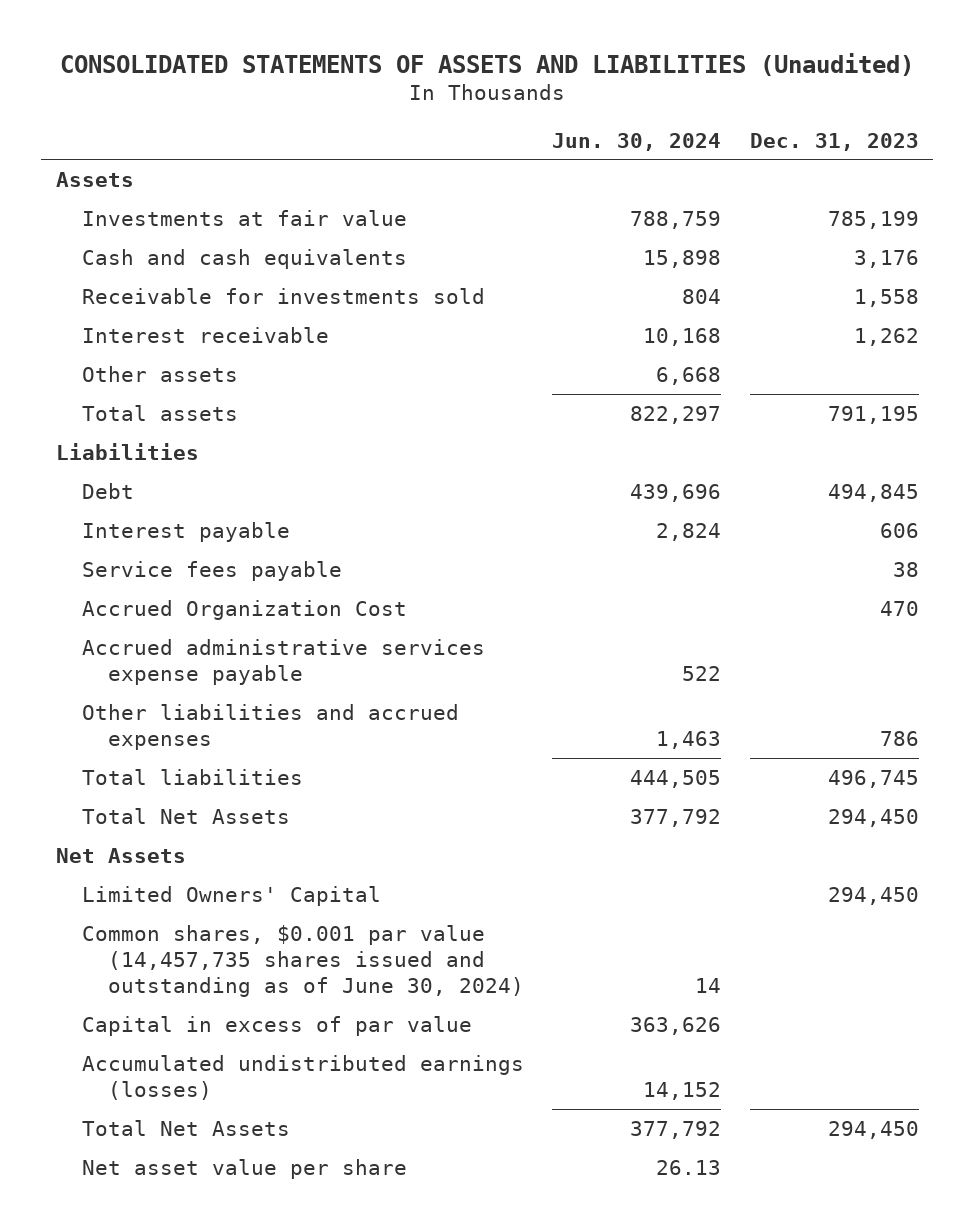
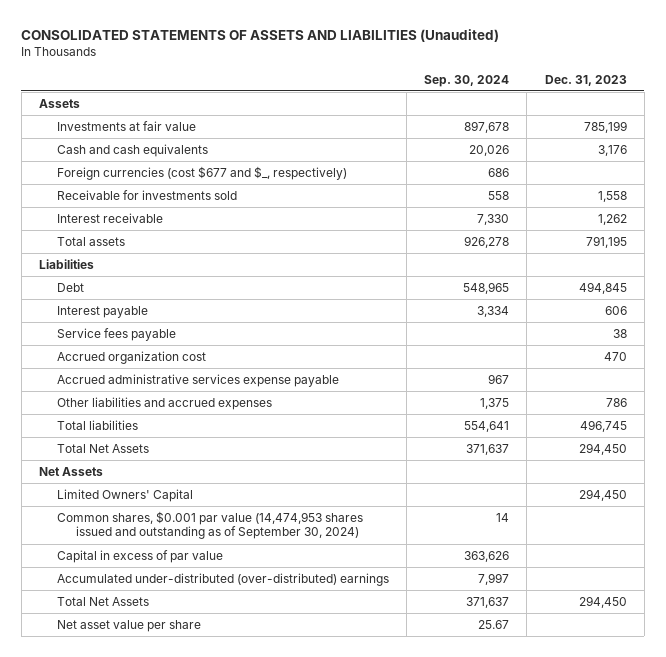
- | Jun. 30, 2024 | Dec. 31, 2023
+ | Sep. 30, 2024 | Dec. 31, 2023
+ Foreign currencies (cost $677 and $_, respectively) | 686 |
- Other assets | 6,668 |
- Accrued Organization Cost | | 470
+ Accrued organization cost | | 470
- Common shares, $0.001 par value (14,457,735 shares issued and outstanding as of June 30, 2024) | 14 |
+ Common shares, $0.001 par value (14,474,953 shares issued and outstanding as of September 30, 2024) | 14 |
- Accumulated undistributed earnings (losses) | 14,152 |
+ Accumulated under-distributed (over-distributed) earnings | 7,997 |

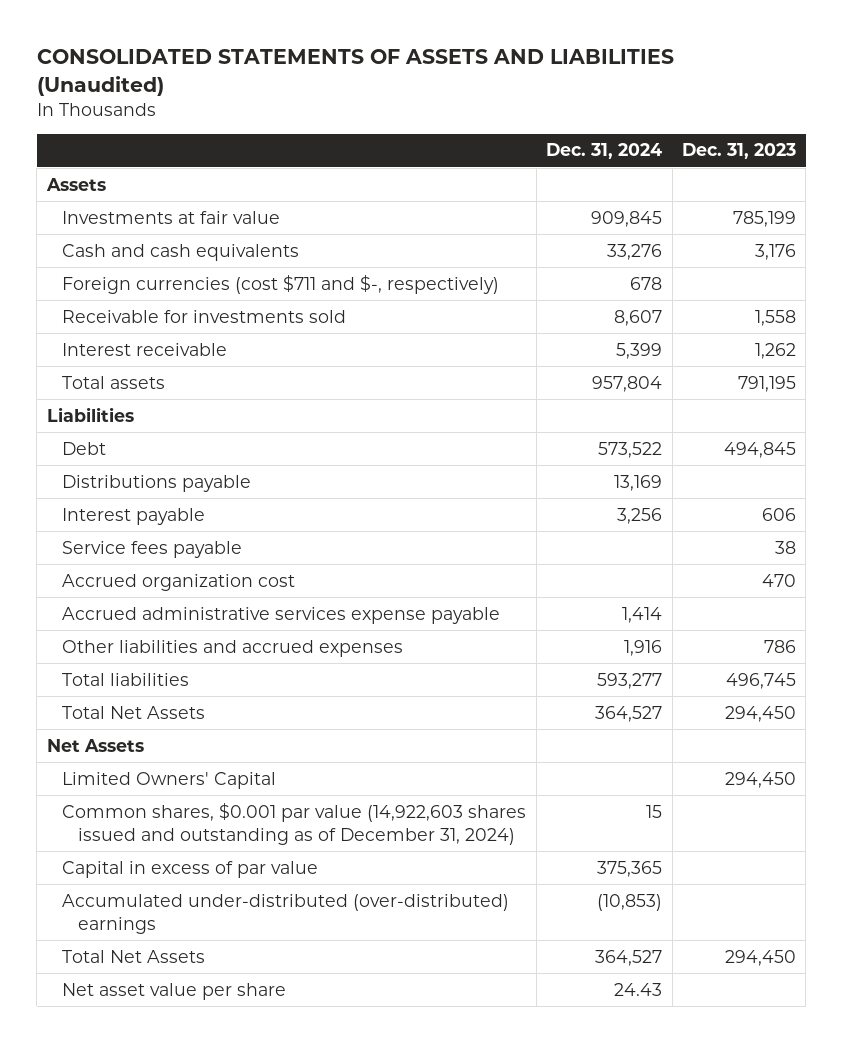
- | Sep. 30, 2024 | Dec. 31, 2023
+ | Dec. 31, 2024 | Dec. 31, 2023
- Foreign currencies (cost $677 and $_, respectively) | 686 |
+ Foreign currencies (cost $711 and $-, respectively) | 678 |
+ Distributions payable | 13,169 |
- Common shares, $0.001 par value (14,474,953 shares issued and outstanding as of September 30, 2024) | 14 |
+ Common shares, $0.001 par value (14,922,603 shares issued and outstanding as of December 31, 2024) | 15 |

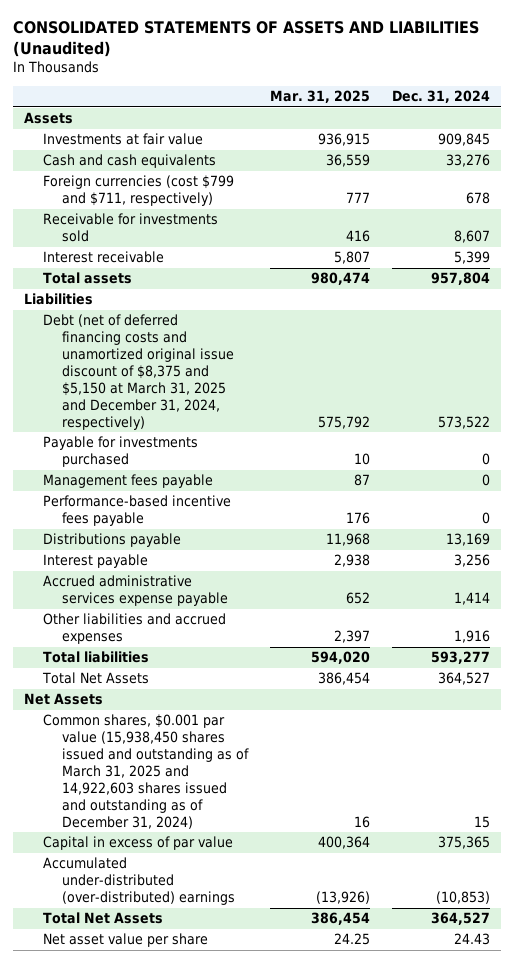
- | Dec. 31, 2024 | Dec. 31, 2023
+ | Mar. 31, 2025 | Dec. 31, 2024
- Foreign currencies (cost $711 and $-, respectively) | 678 |
+ Foreign currencies (cost $799 and $711, respectively) | 777 | 678
- Debt | 573,522 | 494,845
+ Debt (net of deferred financing costs and unamortized original issue discount of $8,375 and $5,150 at March 31, 2025 and December 31, 2024, respectively) | 575,792 | 573,522
+ Payable for investments purchased | 10 | 0
+ Management fees payable | 87 | 0
+ Performance-based incentive fees payable | 176 | 0
- Service fees payable | | 38
- Accrued organization cost | | 470
- Limited Owners' Capital | | 294,450
- Common shares, $0.001 par value (14,922,603 shares issued and outstanding as of December 31, 2024) | 15 |
+ Common shares, $0.001 par value (15,938,450 shares issued and outstanding as of March 31, 2025 and 14,922,603 shares issued and outstanding as of December 31, 2024) | 16 | 15

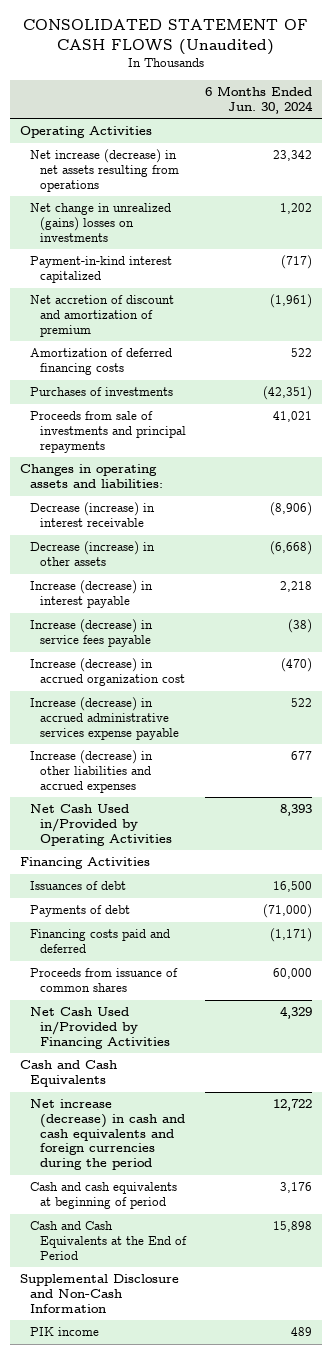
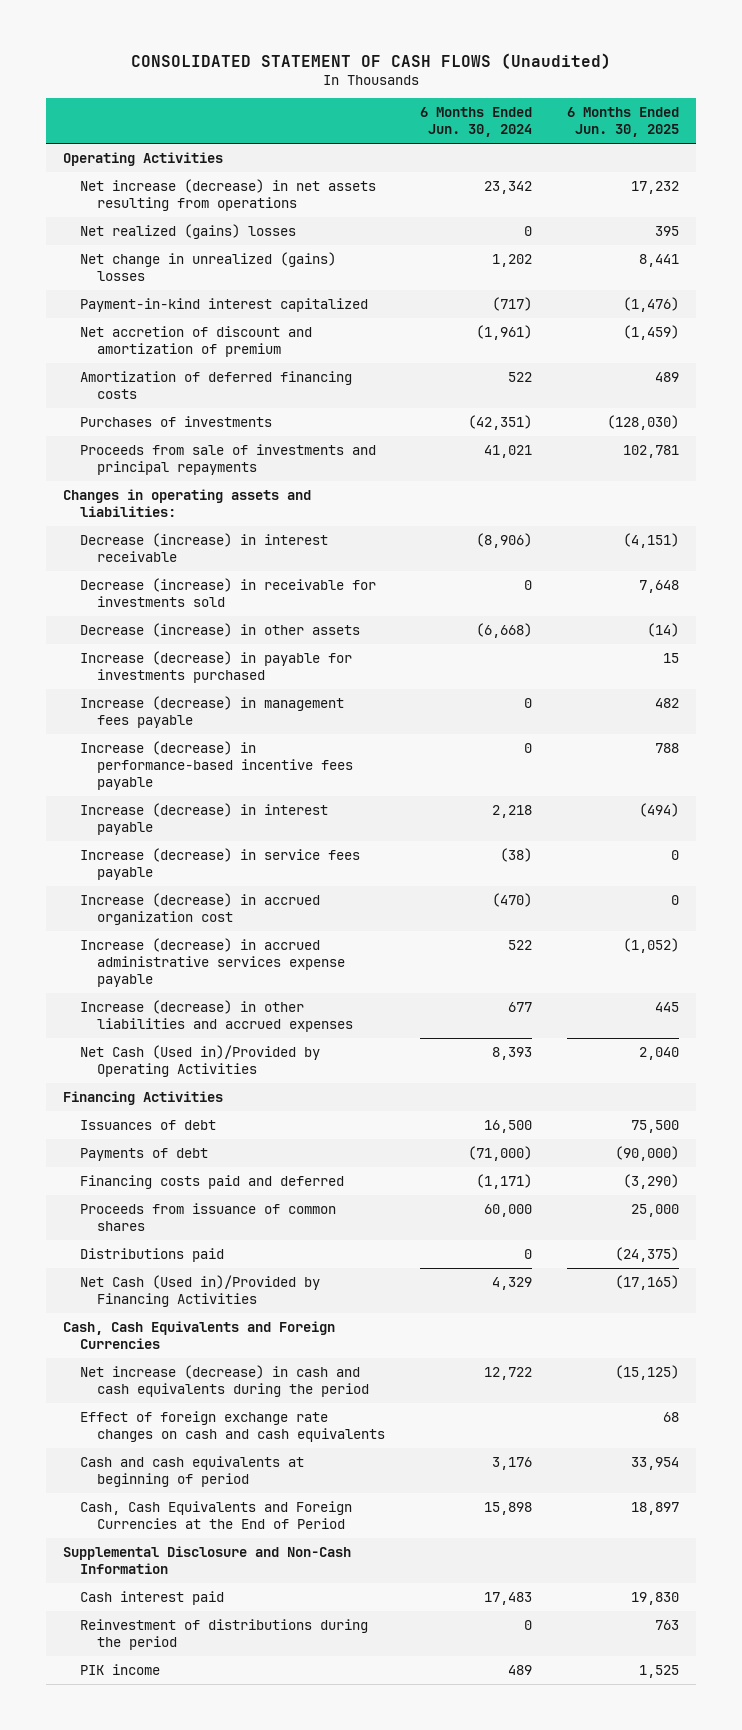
- | 6 Months Ended Jun. 30, 2024
+ | 6 Months Ended Jun. 30, 2024 | 6 Months Ended Jun. 30, 2025
- Net change in unrealized (gains) losses on investments | 1,202
+ Net realized (gains) losses | 0 | 395
+ Net change in unrealized (gains) losses | 1,202 | 8,441
+ Decrease (increase) in receivable for investments sold | 0 | 7,648
+ Increase (decrease) in payable for investments purchased | | 15
+ Increase (decrease) in management fees payable | 0 | 482
+ Increase (decrease) in performance-based incentive fees payable | 0 | 788
- Net Cash Used in/Provided by Operating Activities | 8,393
+ Net Cash (Used in)/Provided by Operating Activities | 8,393 | 2,040
- Net Cash Used in/Provided by Financing Activities | 4,329
- Cash and Cash Equivalents
- Net increase (decrease) in cash and cash equivalents and foreign currencies during the period | 12,722
+ Distributions paid | 0 | (24,375)
+ Net Cash (Used in)/Provided by Financing Activities | 4,329 | (17,165)
+ Cash, Cash Equivalents and Foreign Currencies
+ Net increase (decrease) in cash and cash equivalents during the period | 12,722 | (15,125)
+ Effect of foreign exchange rate changes on cash and cash equivalents | | 68
- Cash and Cash Equivalents at the End of Period | 15,898
+ Cash, Cash Equivalents and Foreign Currencies at the End of Period | 15,898 | 18,897
+ Cash interest paid | 17,483 | 19,830
+ Reinvestment of distributions during the period | 0 | 763

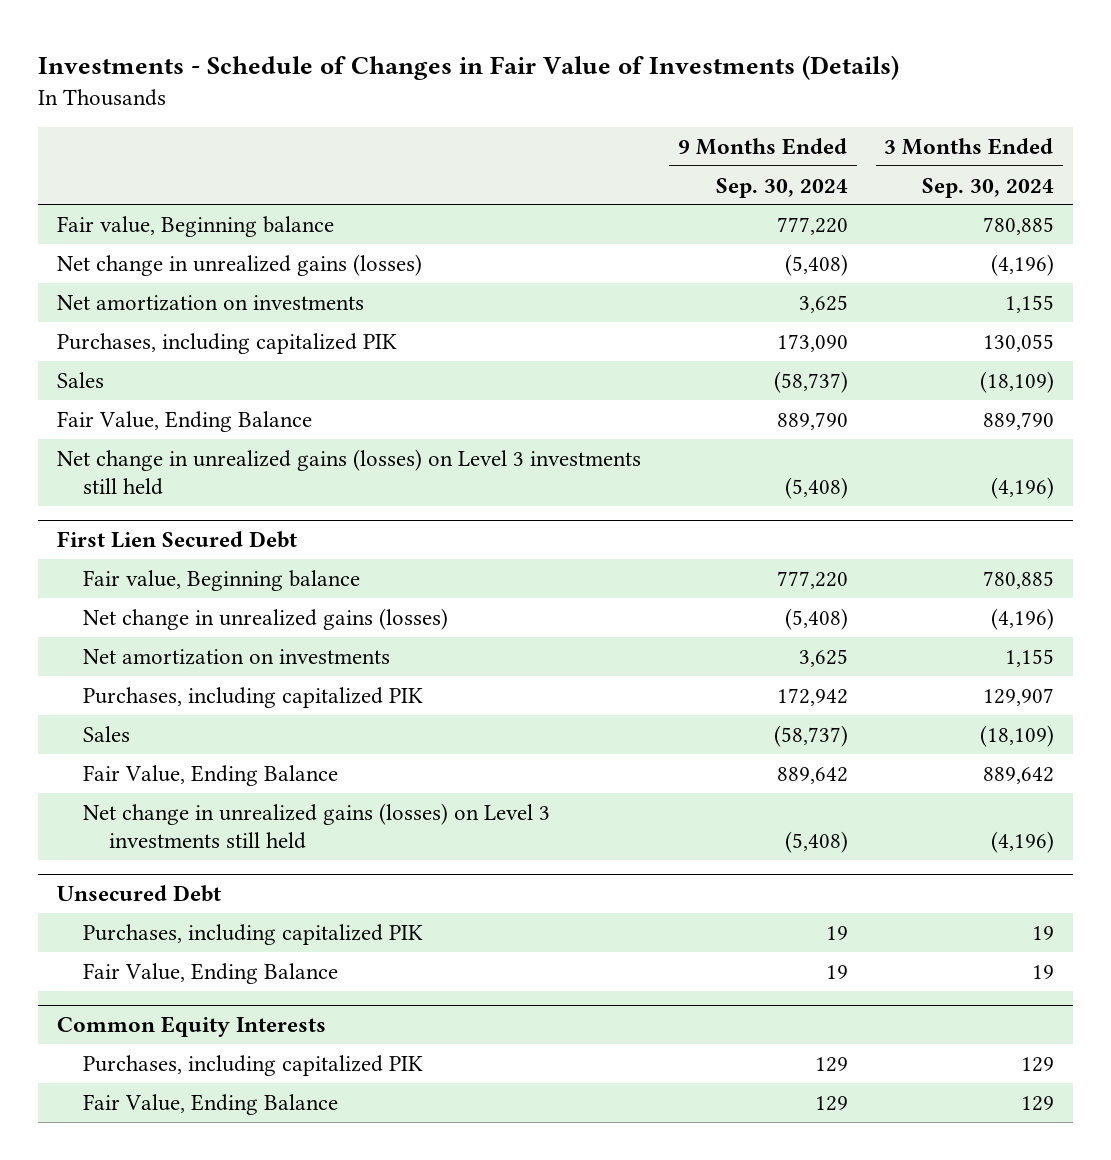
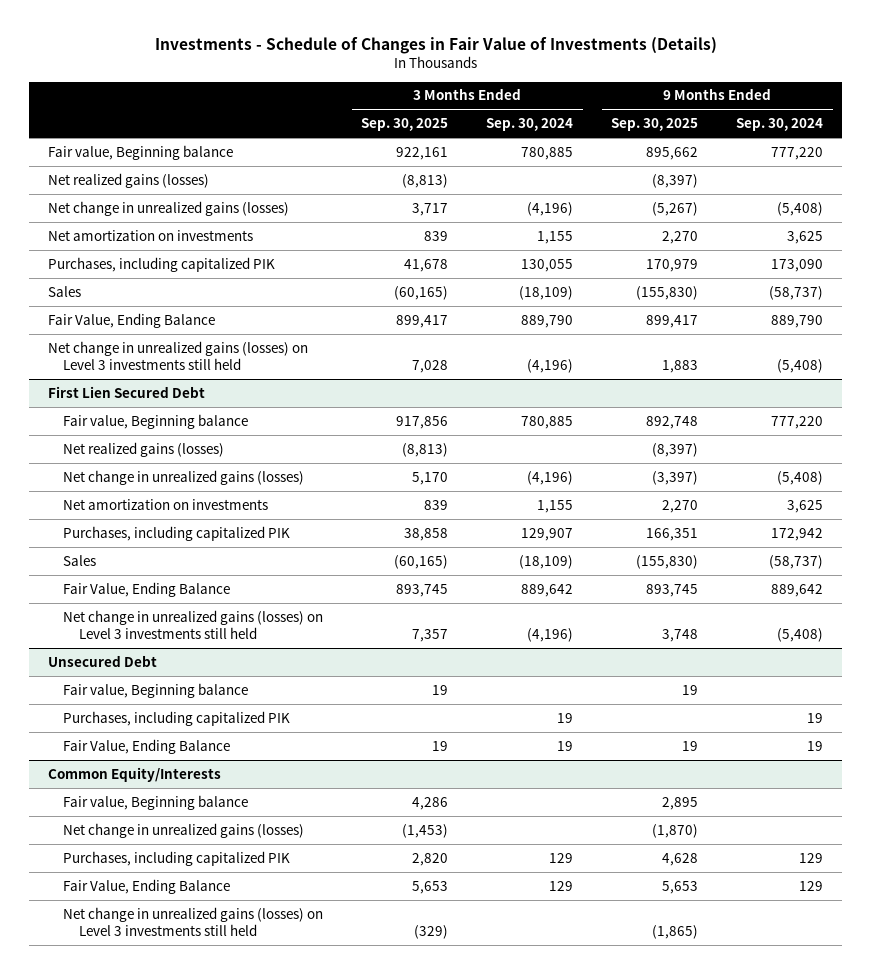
- | 9 Months Ended Sep. 30, 2024 | 3 Months Ended Sep. 30, 2024
+ | 3 Months Ended Sep. 30, 2025 | 3 Months Ended Sep. 30, 2024 | 9 Months Ended Sep. 30, 2025 | 9 Months Ended Sep. 30, 2024
+ Net realized gains (losses) | (8,813) | | (8,397) |
@ First Lien Secured Debt
+ Net realized gains (losses) | (8,813) | | (8,397) |
@ Unsecured Debt
+ Fair value, Beginning balance | 19 | | 19 |
- Common Equity Interests
+ Common Equity/Interests
+ Fair value, Beginning balance | 4,286 | | 2,895 |
+ Net change in unrealized gains (losses) | (1,453) | | (1,870) |
+ Net change in unrealized gains (losses) on Level 3 investments still held | (329) | | (1,865) |

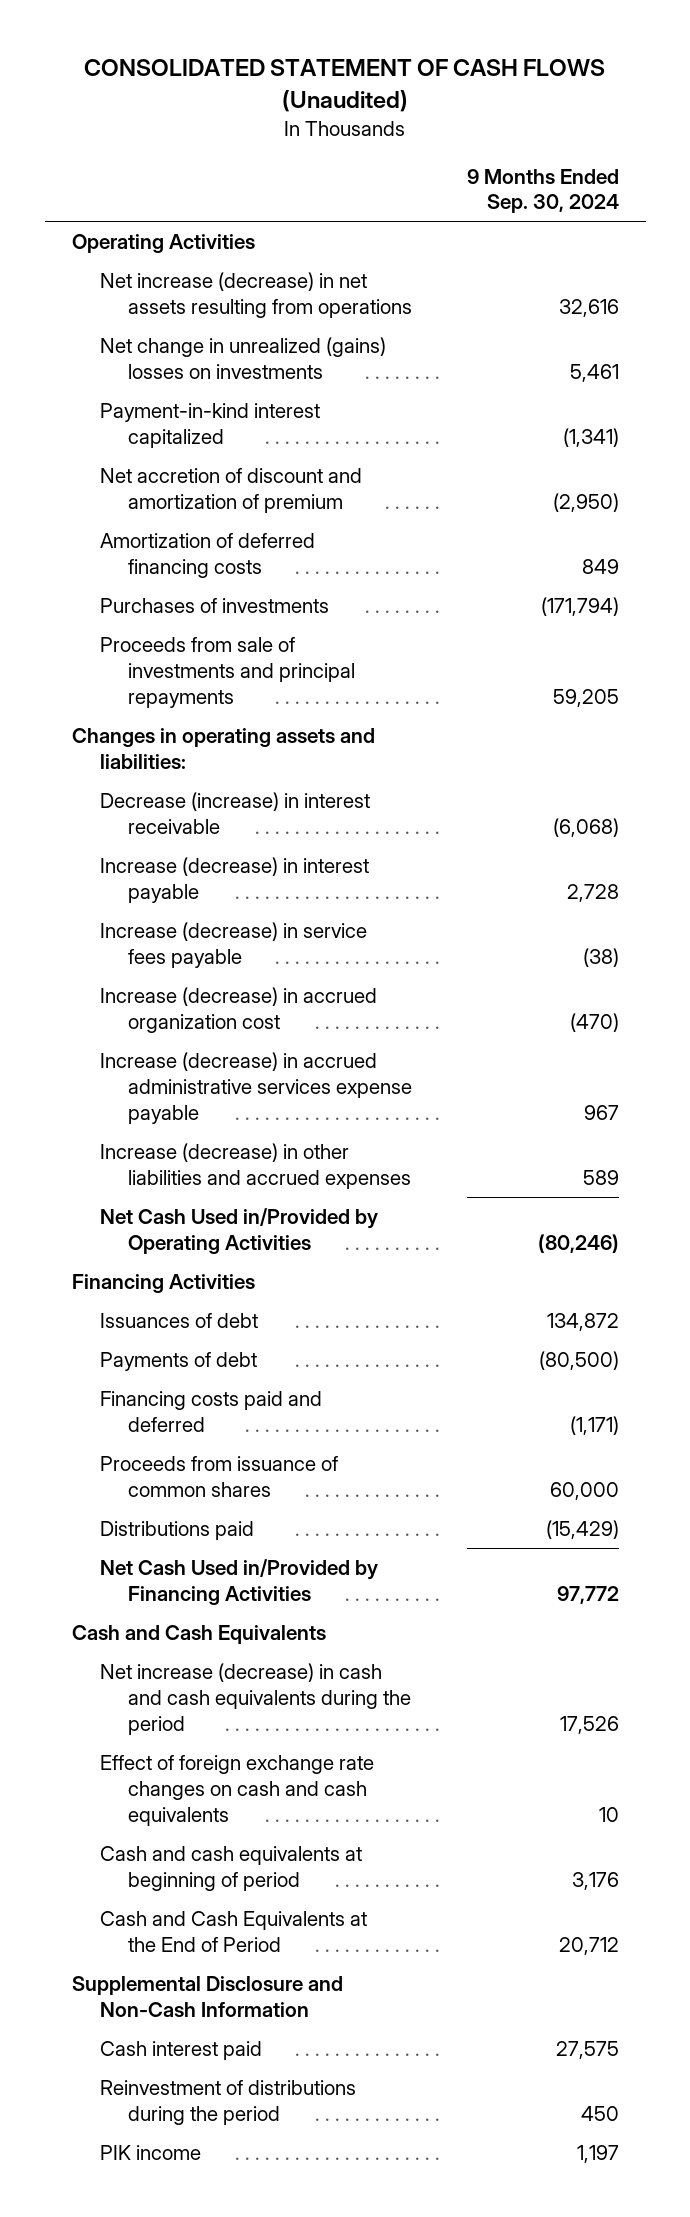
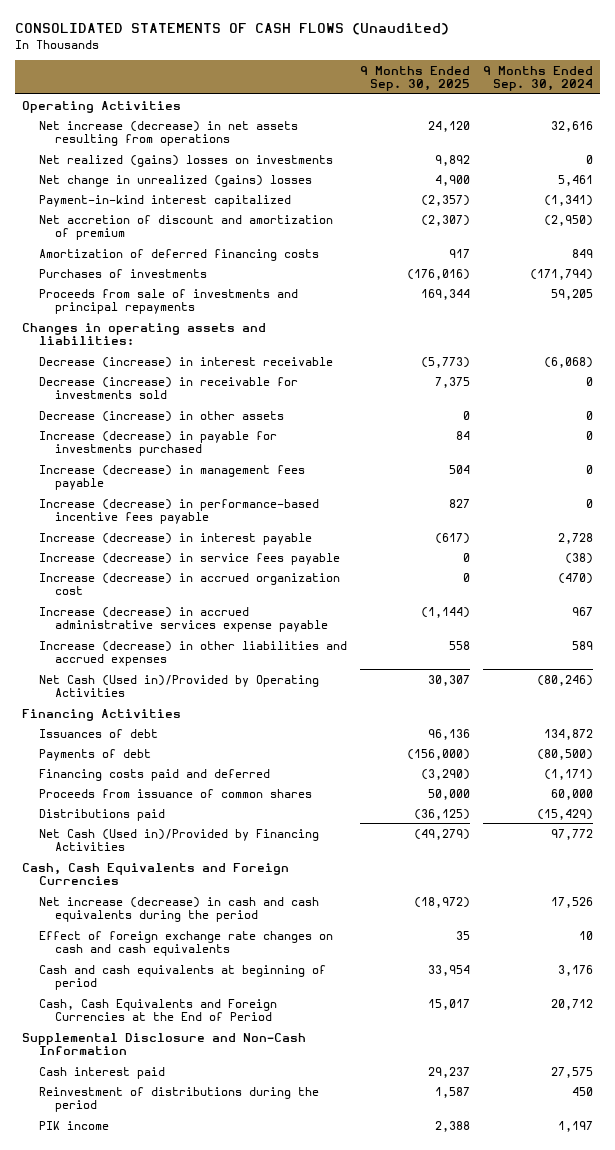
- CONSOLIDATED STATEMENT OF CASH FLOWS (Unaudited)
+ CONSOLIDATED STATEMENTS OF CASH FLOWS (Unaudited)
- | 9 Months Ended Sep. 30, 2024
+ | 9 Months Ended Sep. 30, 2025 | 9 Months Ended Sep. 30, 2024
- Net change in unrealized (gains) losses on investments | 5,461
+ Net realized (gains) losses on investments | 9,892 | 0
+ Net change in unrealized (gains) losses | 4,900 | 5,461
+ Decrease (increase) in receivable for investments sold | 7,375 | 0
+ Decrease (increase) in other assets | 0 | 0
+ Increase (decrease) in payable for investments purchased | 84 | 0
+ Increase (decrease) in management fees payable | 504 | 0
+ Increase (decrease) in performance-based incentive fees payable | 827 | 0
- Net Cash Used in/Provided by Operating Activities | (80,246)
+ Net Cash (Used in)/Provided by Operating Activities | 30,307 | (80,246)
- Net Cash Used in/Provided by Financing Activities | 97,772
- Cash and Cash Equivalents
+ Net Cash (Used in)/Provided by Financing Activities | (49,279) | 97,772
+ Cash, Cash Equivalents and Foreign Currencies
- Cash and Cash Equivalents at the End of Period | 20,712
+ Cash, Cash Equivalents and Foreign Currencies at the End of Period | 15,017 | 20,712

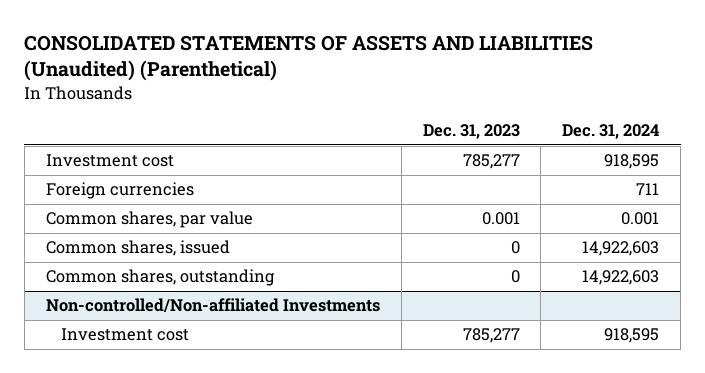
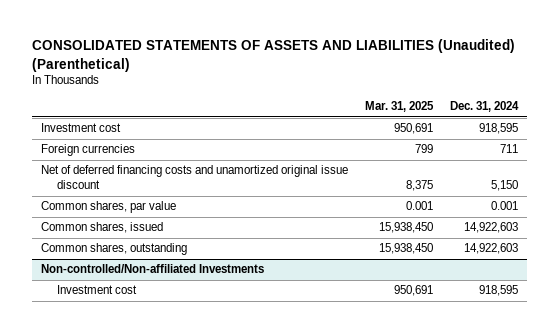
- | Dec. 31, 2023 | Dec. 31, 2024
+ | Mar. 31, 2025 | Dec. 31, 2024
+ Net of deferred financing costs and unamortized original issue discount | 8,375 | 5,150

